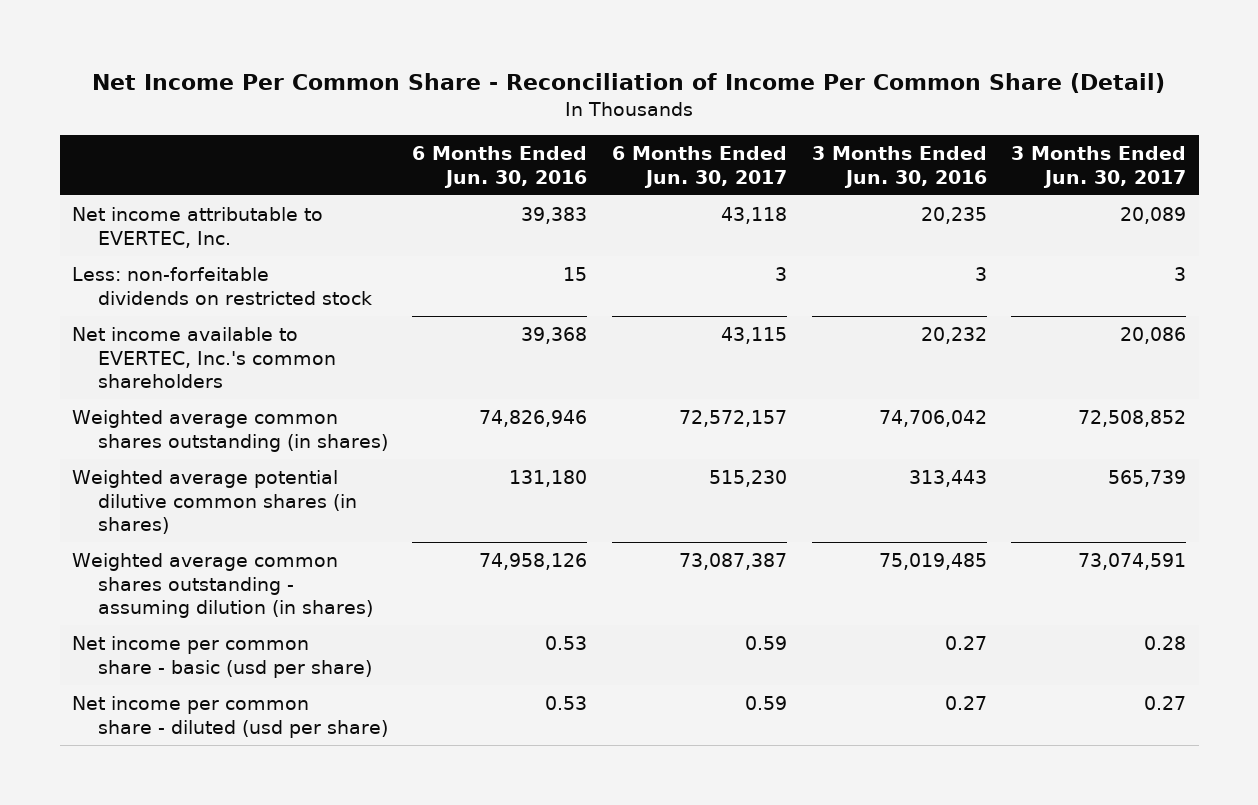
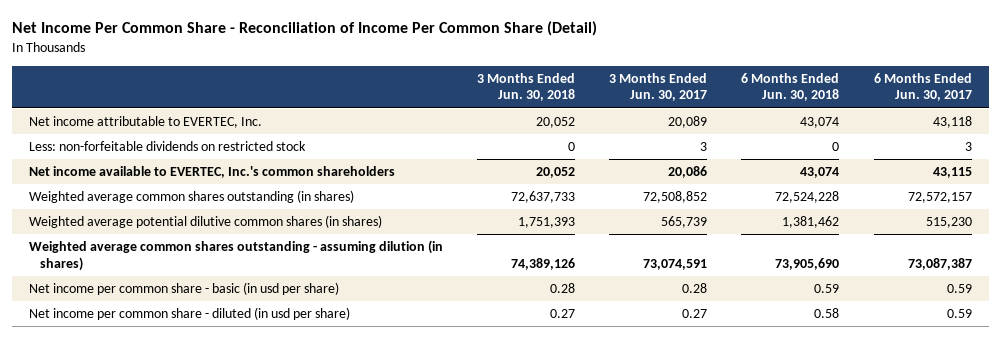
- | 6 Months Ended Jun. 30, 2016 | 6 Months Ended Jun. 30, 2017 | 3 Months Ended Jun. 30, 2016 | 3 Months Ended Jun. 30, 2017
+ | 3 Months Ended Jun. 30, 2018 | 3 Months Ended Jun. 30, 2017 | 6 Months Ended Jun. 30, 2018 | 6 Months Ended Jun. 30, 2017
- Net income per common share - basic (usd per share) | 0.53 | 0.59 | 0.27 | 0.28
- Net income per common share - diluted (usd per share) | 0.53 | 0.59 | 0.27 | 0.27
+ Net income per common share - basic (in usd per share) | 0.28 | 0.28 | 0.59 | 0.59
+ Net income per common share - diluted (in usd per share) | 0.27 | 0.27 | 0.58 | 0.59

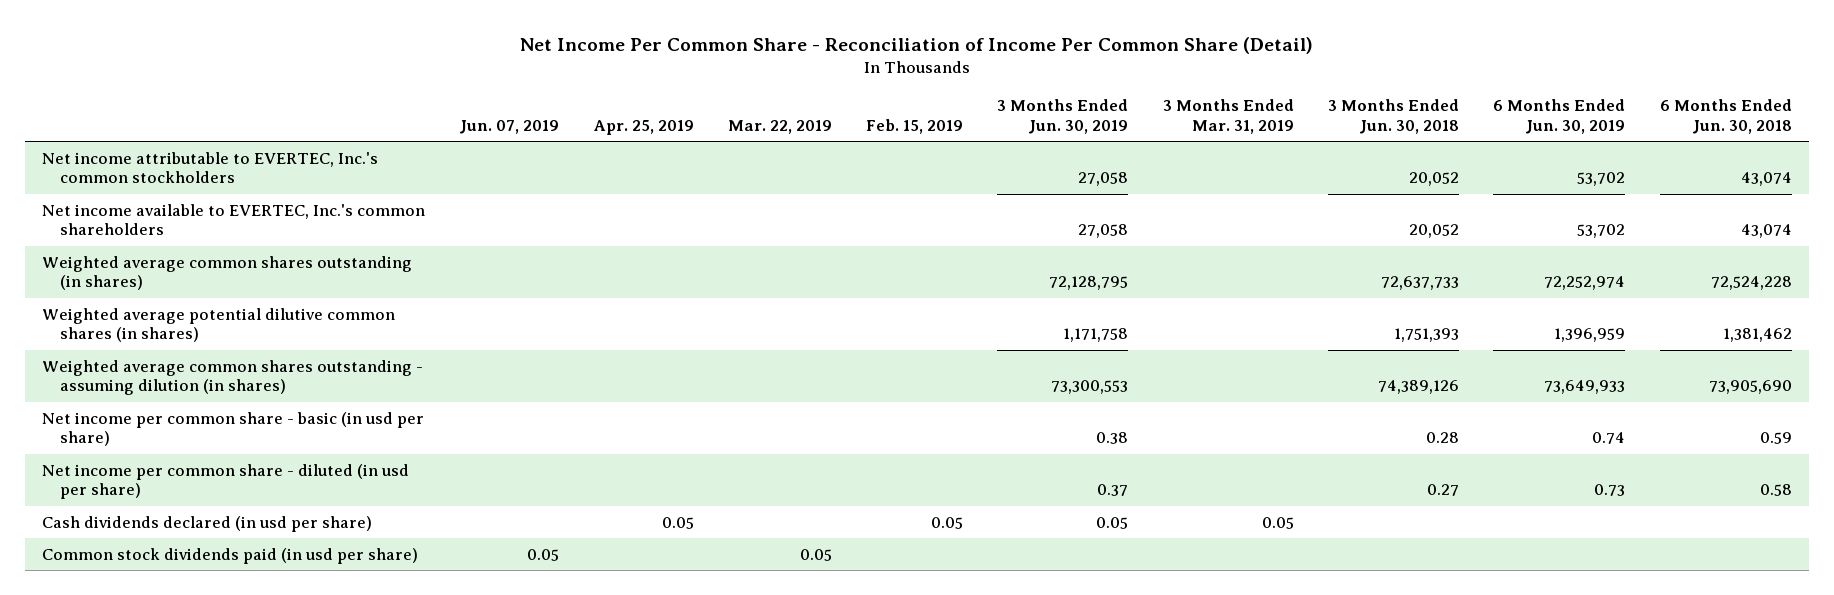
- | 3 Months Ended Jun. 30, 2018 | 3 Months Ended Jun. 30, 2017 | 6 Months Ended Jun. 30, 2018 | 6 Months Ended Jun. 30, 2017
+ | Jun. 07, 2019 | Apr. 25, 2019 | Mar. 22, 2019 | Feb. 15, 2019 | 3 Months Ended Jun. 30, 2019 | 3 Months Ended Mar. 31, 2019 | 3 Months Ended Jun. 30, 2018 | 6 Months Ended Jun. 30, 2019 | 6 Months Ended Jun. 30, 2018
- Net income attributable to EVERTEC, Inc. | 20,052 | 20,089 | 43,074 | 43,118
- Less: non-forfeitable dividends on restricted stock | 0 | 3 | 0 | 3
+ Net income attributable to EVERTEC, Inc.'s common stockholders | | | | | 27,058 | | 20,052 | 53,702 | 43,074
+ Cash dividends declared (in usd per share) | | 0.05 | | 0.05 | 0.05 | 0.05 | | |
+ Common stock dividends paid (in usd per share) | 0.05 | | 0.05 | | | | | |

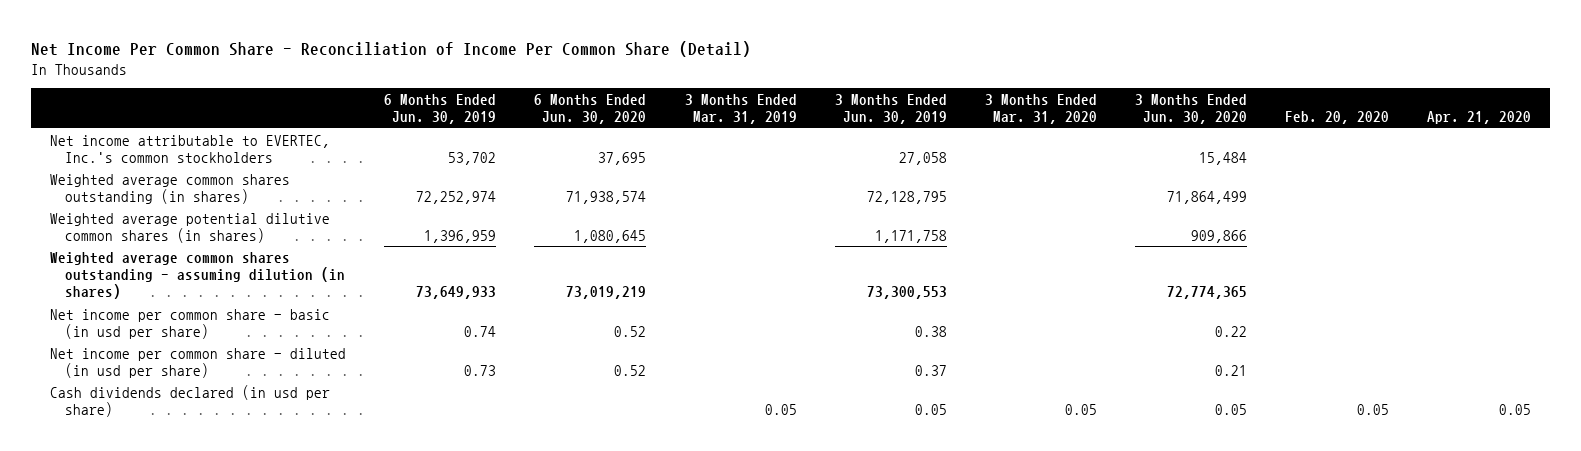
- | Jun. 07, 2019 | Apr. 25, 2019 | Mar. 22, 2019 | Feb. 15, 2019 | 3 Months Ended Jun. 30, 2019 | 3 Months Ended Mar. 31, 2019 | 3 Months Ended Jun. 30, 2018 | 6 Months Ended Jun. 30, 2019 | 6 Months Ended Jun. 30, 2018
+ | 6 Months Ended Jun. 30, 2019 | 6 Months Ended Jun. 30, 2020 | 3 Months Ended Mar. 31, 2019 | 3 Months Ended Jun. 30, 2019 | 3 Months Ended Mar. 31, 2020 | 3 Months Ended Jun. 30, 2020 | Feb. 20, 2020 | Apr. 21, 2020
- Net income available to EVERTEC, Inc.'s common shareholders | | | | | 27,058 | | 20,052 | 53,702 | 43,074
- Common stock dividends paid (in usd per share) | 0.05 | | 0.05 | | | | | |

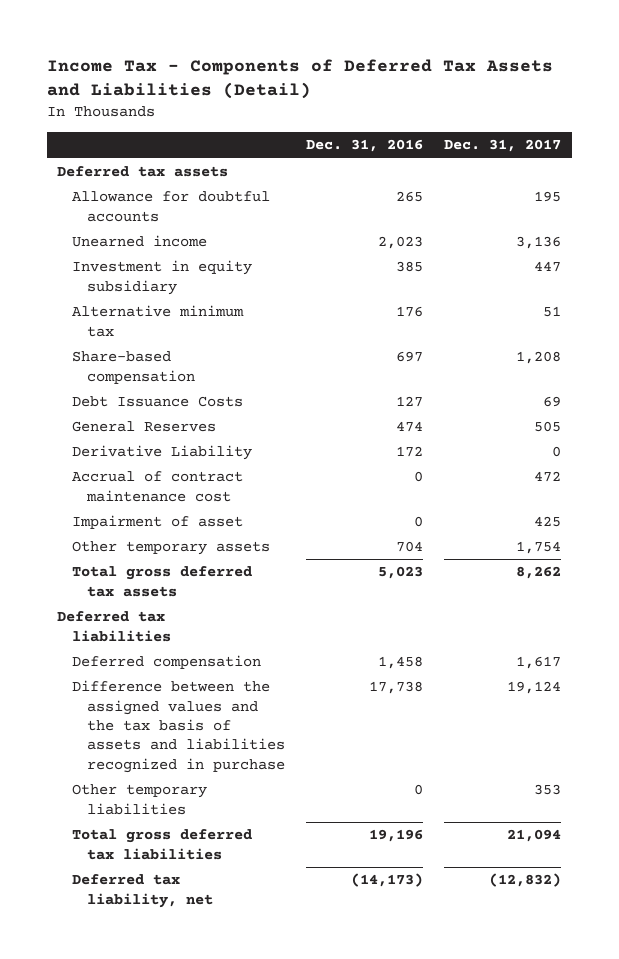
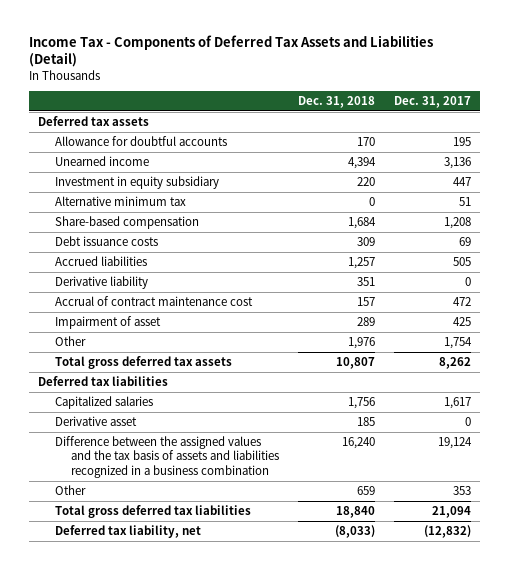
- | Dec. 31, 2016 | Dec. 31, 2017
+ | Dec. 31, 2018 | Dec. 31, 2017
- Debt Issuance Costs | 127 | 69
- General Reserves | 474 | 505
- Derivative Liability | 172 | 0
+ Debt issuance costs | 309 | 69
+ Accrued liabilities | 1,257 | 505
+ Derivative liability | 351 | 0
- Other temporary assets | 704 | 1,754
+ Other | 1,976 | 1,754
- Deferred compensation | 1,458 | 1,617
- Difference between the assigned values and the tax basis of assets and liabilities recognized in purchase | 17,738 | 19,124
- Other temporary liabilities | 0 | 353
+ Capitalized salaries | 1,756 | 1,617
+ Derivative asset | 185 | 0
+ Difference between the assigned values and the tax basis of assets and liabilities recognized in a business combination | 16,240 | 19,124
+ Other | 659 | 353

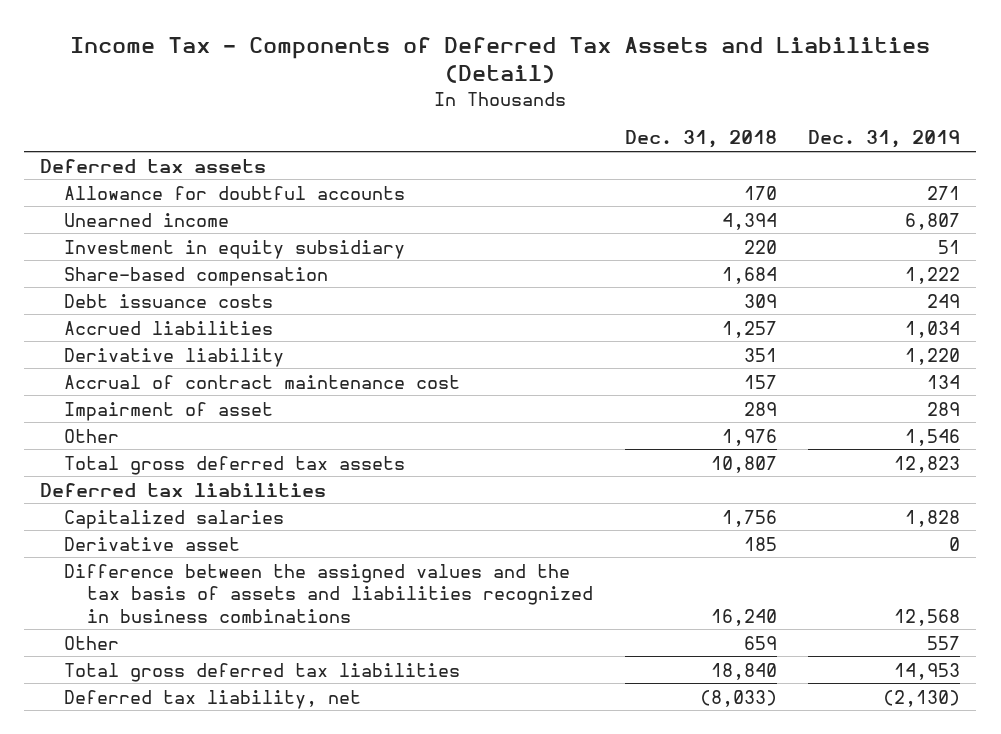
- | Dec. 31, 2018 | Dec. 31, 2017
+ | Dec. 31, 2018 | Dec. 31, 2019
- Alternative minimum tax | 0 | 51
- Difference between the assigned values and the tax basis of assets and liabilities recognized in a business combination | 16,240 | 19,124
+ Difference between the assigned values and the tax basis of assets and liabilities recognized in business combinations | 16,240 | 12,568

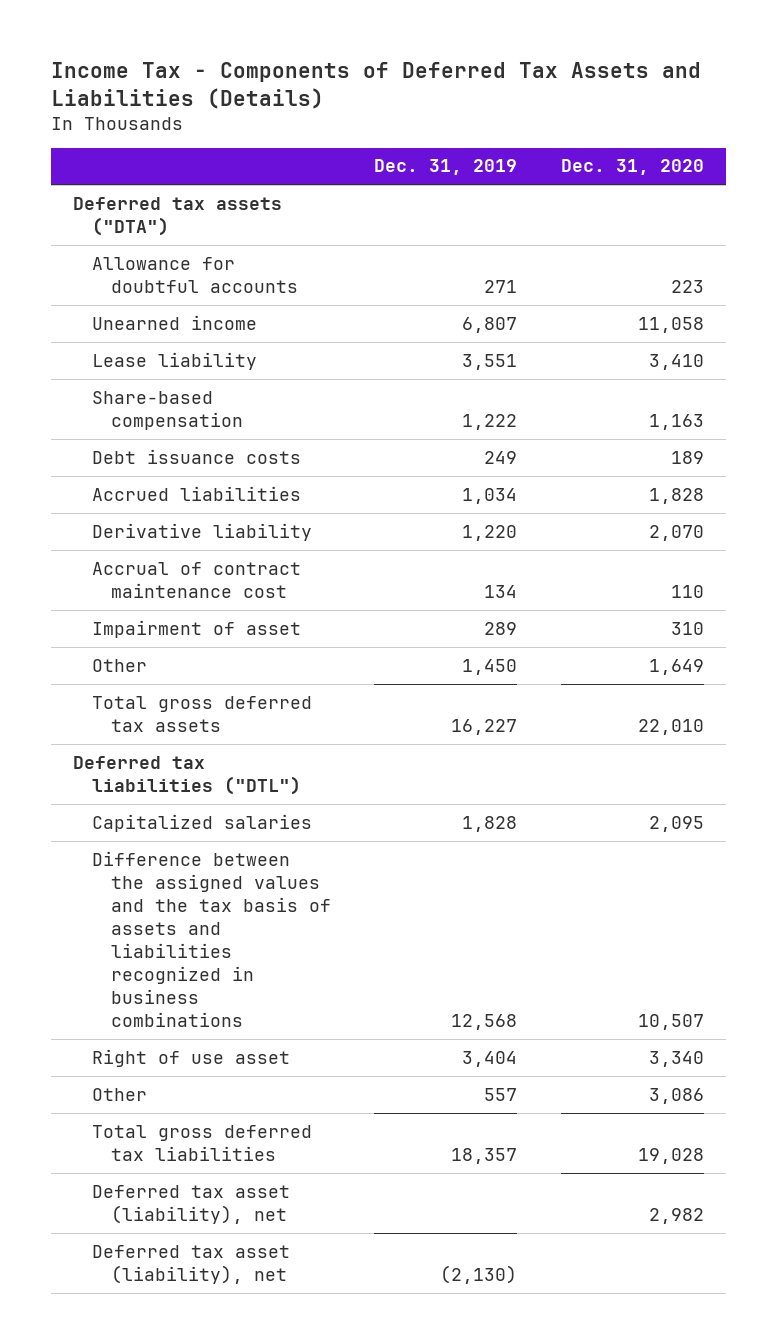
- Income Tax - Components of Deferred Tax Assets and Liabilities (Detail)
+ Income Tax - Components of Deferred Tax Assets and Liabilities (Details)
- | Dec. 31, 2018 | Dec. 31, 2019
+ | Dec. 31, 2019 | Dec. 31, 2020
- Deferred tax assets
+ Deferred tax assets ("DTA")
- Investment in equity subsidiary | 220 | 51
+ Lease liability | 3,551 | 3,410
- Other | 1,976 | 1,546
- Total gross deferred tax assets | 10,807 | 12,823
- Deferred tax liabilities
+ Other | 1,450 | 1,649
+ Total gross deferred tax assets | 16,227 | 22,010
+ Deferred tax liabilities ("DTL")
- Derivative asset | 185 | 0
+ Right of use asset | 3,404 | 3,340
- Total gross deferred tax liabilities | 18,840 | 14,953
- Deferred tax liability, net | (8,033) | (2,130)
+ Total gross deferred tax liabilities | 18,357 | 19,028
+ Deferred tax asset (liability), net | | 2,982
+ Deferred tax asset (liability), net | (2,130) |

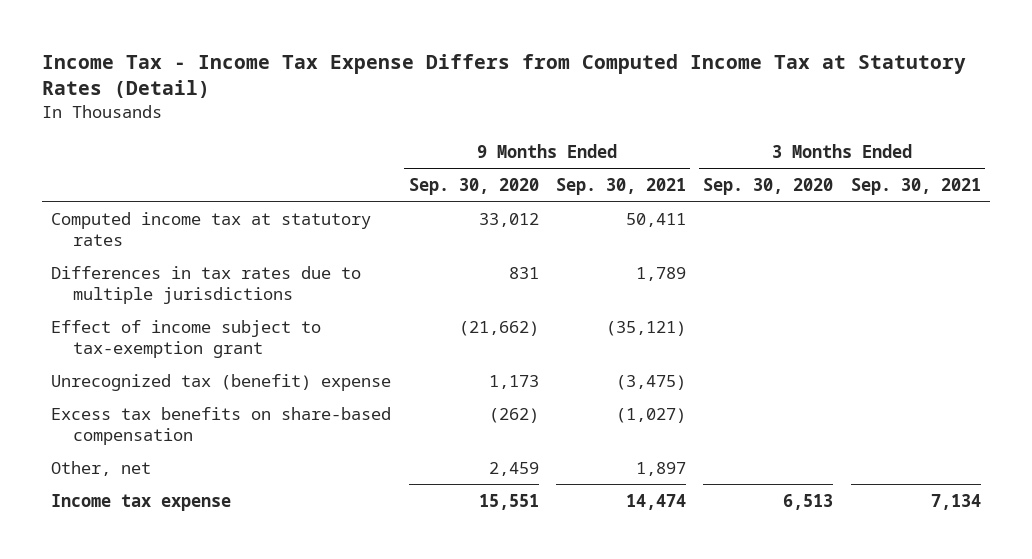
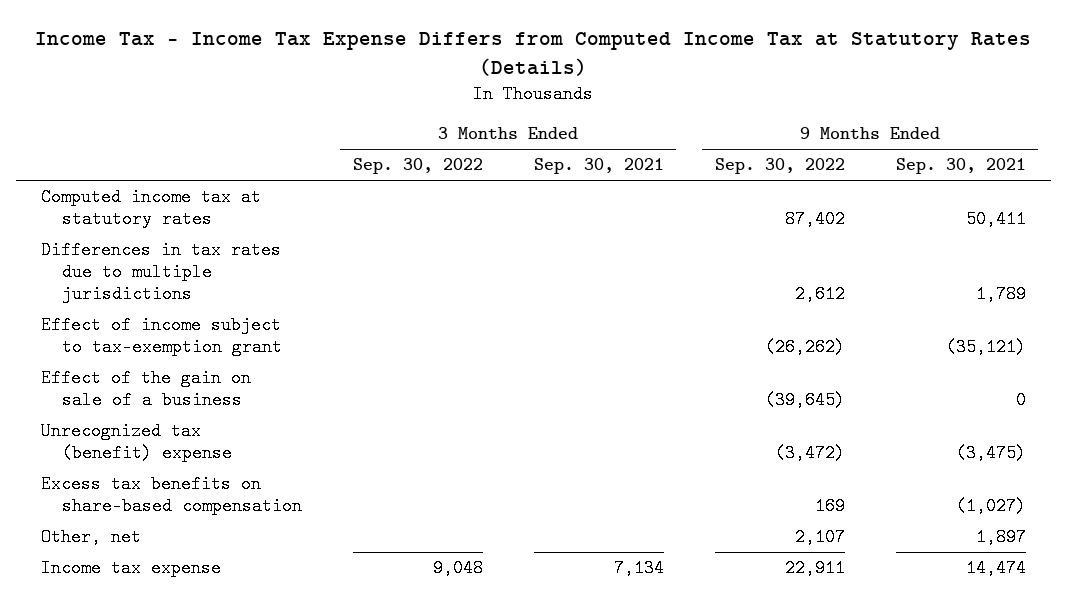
- Income Tax - Income Tax Expense Differs from Computed Income Tax at Statutory Rates (Detail)
+ Income Tax - Income Tax Expense Differs from Computed Income Tax at Statutory Rates (Details)
- | 9 Months Ended Sep. 30, 2020 | 9 Months Ended Sep. 30, 2021 | 3 Months Ended Sep. 30, 2020 | 3 Months Ended Sep. 30, 2021
+ | 3 Months Ended Sep. 30, 2022 | 3 Months Ended Sep. 30, 2021 | 9 Months Ended Sep. 30, 2022 | 9 Months Ended Sep. 30, 2021
+ Effect of the gain on sale of a business | | | (39,645) | 0

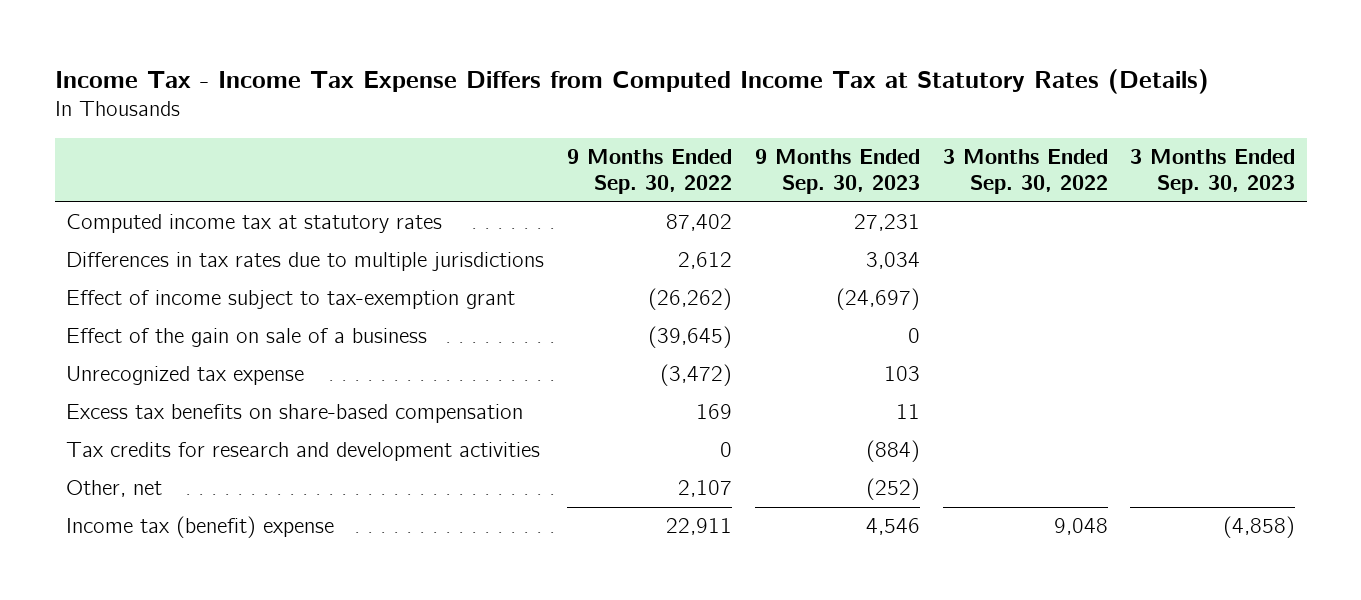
- | 3 Months Ended Sep. 30, 2022 | 3 Months Ended Sep. 30, 2021 | 9 Months Ended Sep. 30, 2022 | 9 Months Ended Sep. 30, 2021
+ | 9 Months Ended Sep. 30, 2022 | 9 Months Ended Sep. 30, 2023 | 3 Months Ended Sep. 30, 2022 | 3 Months Ended Sep. 30, 2023
- Unrecognized tax (benefit) expense | | | (3,472) | (3,475)
+ Unrecognized tax expense | (3,472) | 103 | |
+ Tax credits for research and development activities | 0 | (884) | |
- Income tax expense | 9,048 | 7,134 | 22,911 | 14,474
+ Income tax (benefit) expense | 22,911 | 4,546 | 9,048 | (4,858)

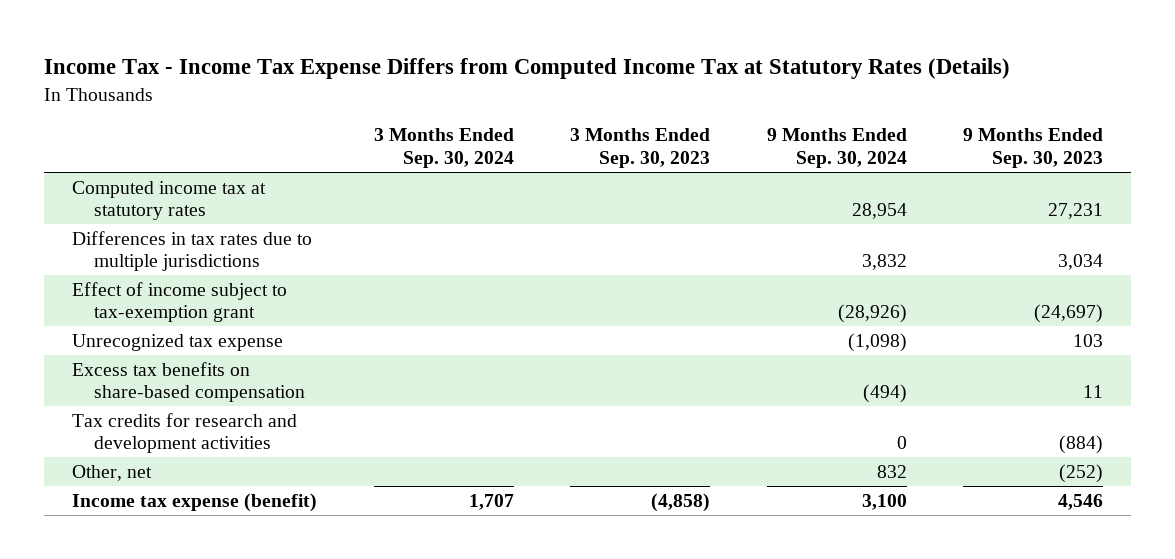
- | 9 Months Ended Sep. 30, 2022 | 9 Months Ended Sep. 30, 2023 | 3 Months Ended Sep. 30, 2022 | 3 Months Ended Sep. 30, 2023
+ | 3 Months Ended Sep. 30, 2024 | 3 Months Ended Sep. 30, 2023 | 9 Months Ended Sep. 30, 2024 | 9 Months Ended Sep. 30, 2023
- Effect of the gain on sale of a business | (39,645) | 0 | |
- Income tax (benefit) expense | 22,911 | 4,546 | 9,048 | (4,858)
+ Income tax expense (benefit) | 1,707 | (4,858) | 3,100 | 4,546

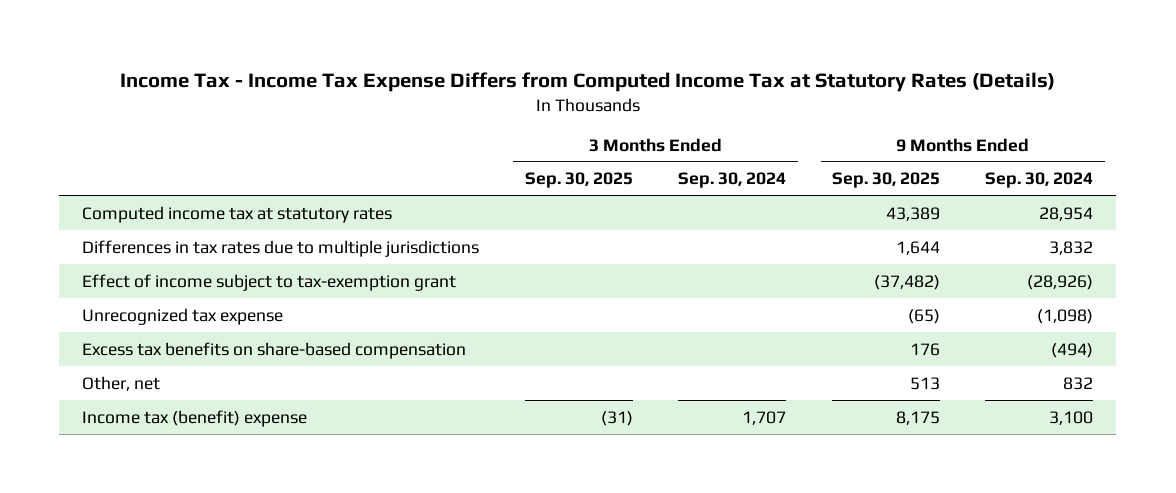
- | 3 Months Ended Sep. 30, 2024 | 3 Months Ended Sep. 30, 2023 | 9 Months Ended Sep. 30, 2024 | 9 Months Ended Sep. 30, 2023
+ | 3 Months Ended Sep. 30, 2025 | 3 Months Ended Sep. 30, 2024 | 9 Months Ended Sep. 30, 2025 | 9 Months Ended Sep. 30, 2024
- Tax credits for research and development activities | | | 0 | (884)
- Income tax expense (benefit) | 1,707 | (4,858) | 3,100 | 4,546
+ Income tax (benefit) expense | (31) | 1,707 | 8,175 | 3,100

